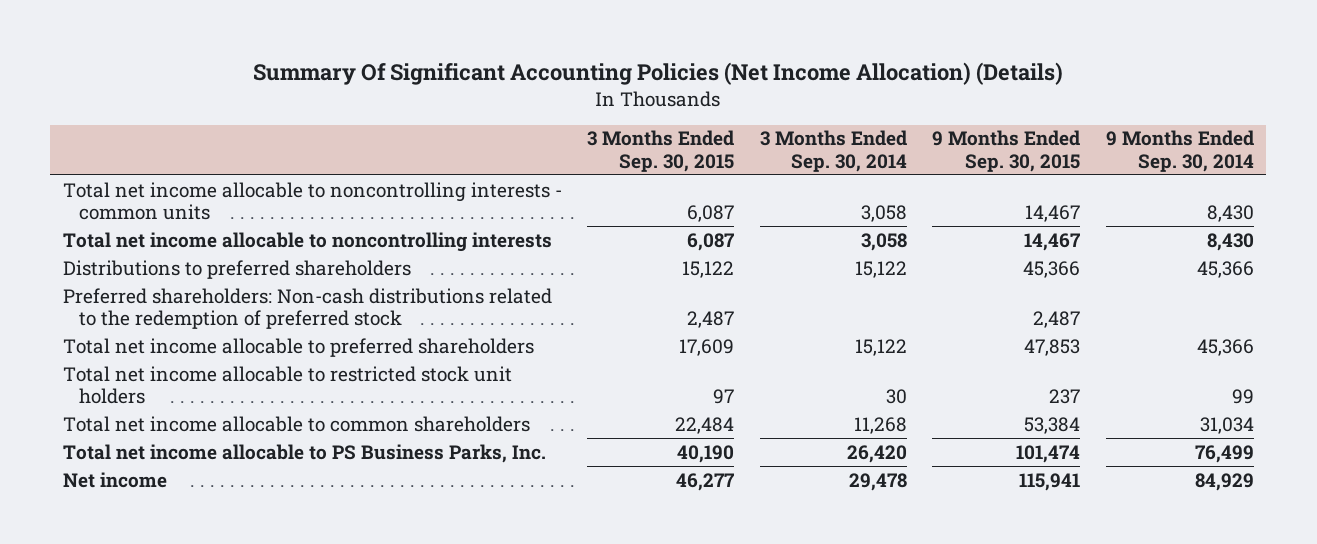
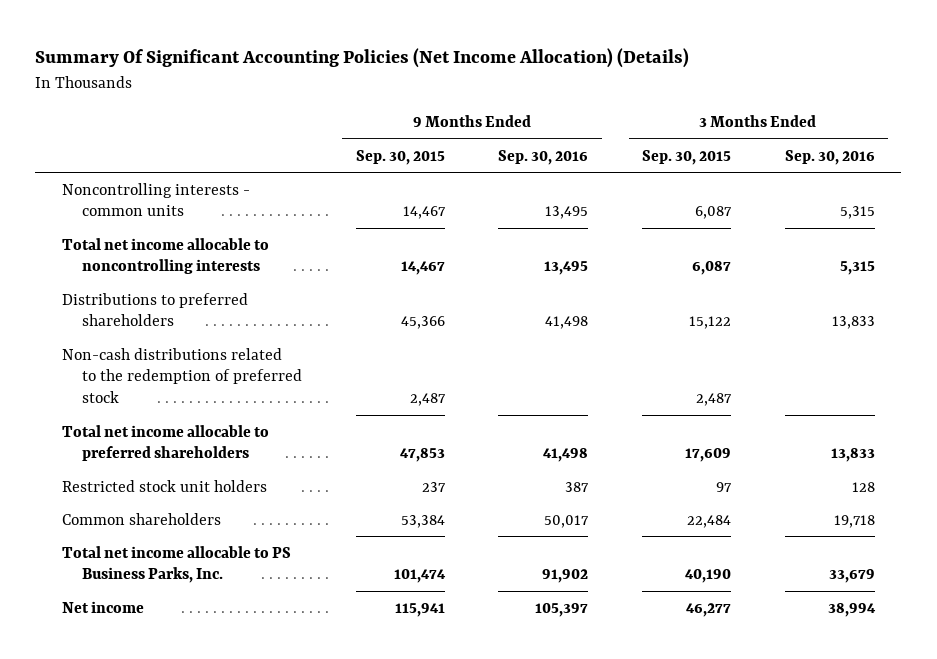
- | 3 Months Ended Sep. 30, 2015 | 3 Months Ended Sep. 30, 2014 | 9 Months Ended Sep. 30, 2015 | 9 Months Ended Sep. 30, 2014
+ | 9 Months Ended Sep. 30, 2015 | 9 Months Ended Sep. 30, 2016 | 3 Months Ended Sep. 30, 2015 | 3 Months Ended Sep. 30, 2016
- Total net income allocable to noncontrolling interests - common units | 6,087 | 3,058 | 14,467 | 8,430
+ Noncontrolling interests - common units | 14,467 | 13,495 | 6,087 | 5,315
- Preferred shareholders: Non-cash distributions related to the redemption of preferred stock | 2,487 | | 2,487 |
+ Non-cash distributions related to the redemption of preferred stock | 2,487 | | 2,487 |
- Total net income allocable to restricted stock unit holders | 97 | 30 | 237 | 99
- Total net income allocable to common shareholders | 22,484 | 11,268 | 53,384 | 31,034
+ Restricted stock unit holders | 237 | 387 | 97 | 128
+ Common shareholders | 53,384 | 50,017 | 22,484 | 19,718

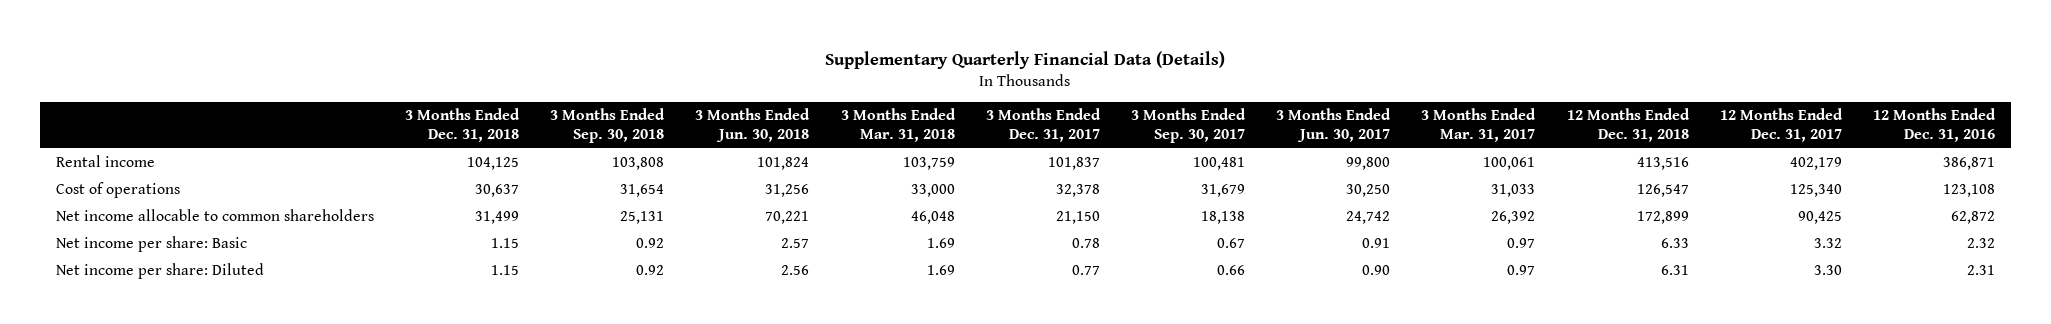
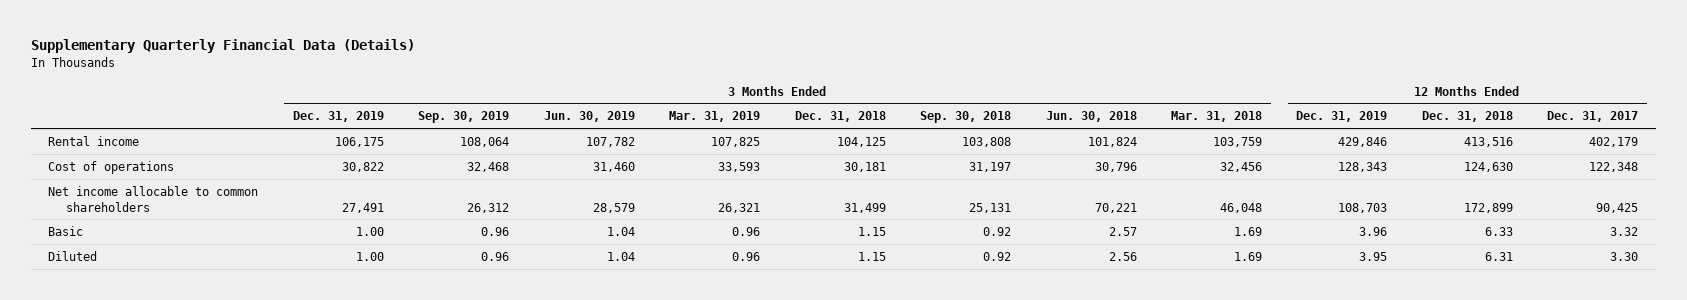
- | 3 Months Ended Dec. 31, 2018 | 3 Months Ended Sep. 30, 2018 | 3 Months Ended Jun. 30, 2018 | 3 Months Ended Mar. 31, 2018 | 3 Months Ended Dec. 31, 2017 | 3 Months Ended Sep. 30, 2017 | 3 Months Ended Jun. 30, 2017 | 3 Months Ended Mar. 31, 2017 | 12 Months Ended Dec. 31, 2018 | 12 Months Ended Dec. 31, 2017 | 12 Months Ended Dec. 31, 2016
+ | 3 Months Ended Dec. 31, 2019 | 3 Months Ended Sep. 30, 2019 | 3 Months Ended Jun. 30, 2019 | 3 Months Ended Mar. 31, 2019 | 3 Months Ended Dec. 31, 2018 | 3 Months Ended Sep. 30, 2018 | 3 Months Ended Jun. 30, 2018 | 3 Months Ended Mar. 31, 2018 | 12 Months Ended Dec. 31, 2019 | 12 Months Ended Dec. 31, 2018 | 12 Months Ended Dec. 31, 2017
- Cost of operations | 30,637 | 31,654 | 31,256 | 33,000 | 32,378 | 31,679 | 30,250 | 31,033 | 126,547 | 125,340 | 123,108
+ Cost of operations | 30,822 | 32,468 | 31,460 | 33,593 | 30,181 | 31,197 | 30,796 | 32,456 | 128,343 | 124,630 | 122,348
- Net income per share: Basic | 1.15 | 0.92 | 2.57 | 1.69 | 0.78 | 0.67 | 0.91 | 0.97 | 6.33 | 3.32 | 2.32
- Net income per share: Diluted | 1.15 | 0.92 | 2.56 | 1.69 | 0.77 | 0.66 | 0.90 | 0.97 | 6.31 | 3.30 | 2.31
+ Basic | 1.00 | 0.96 | 1.04 | 0.96 | 1.15 | 0.92 | 2.57 | 1.69 | 3.96 | 6.33 | 3.32
+ Diluted | 1.00 | 0.96 | 1.04 | 0.96 | 1.15 | 0.92 | 2.56 | 1.69 | 3.95 | 6.31 | 3.30

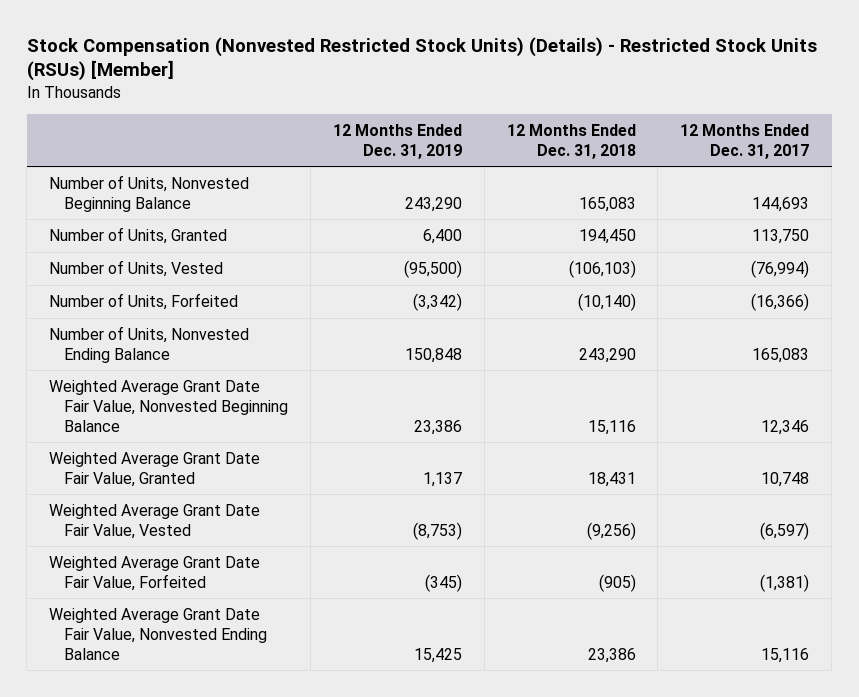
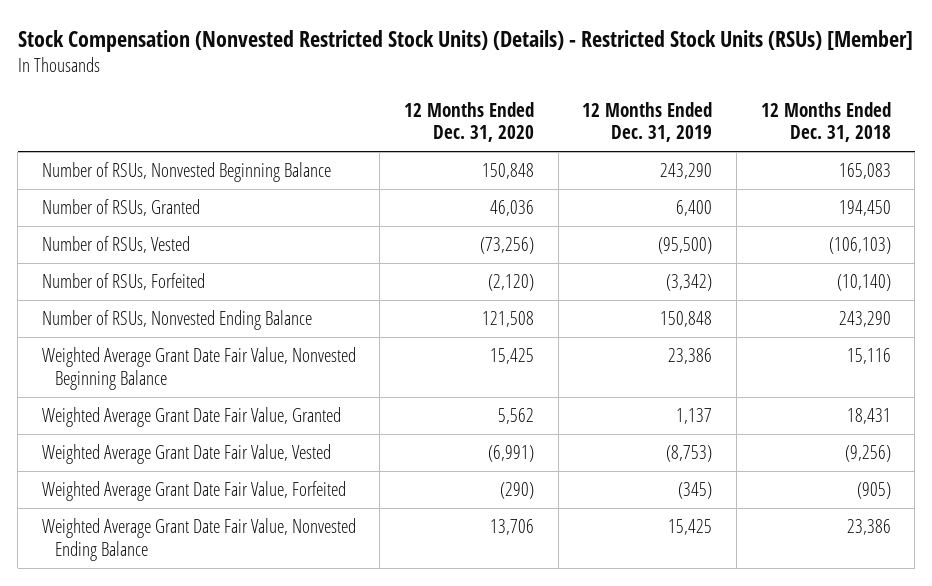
- | 12 Months Ended Dec. 31, 2019 | 12 Months Ended Dec. 31, 2018 | 12 Months Ended Dec. 31, 2017
+ | 12 Months Ended Dec. 31, 2020 | 12 Months Ended Dec. 31, 2019 | 12 Months Ended Dec. 31, 2018
- Number of Units, Nonvested Beginning Balance | 243,290 | 165,083 | 144,693
- Number of Units, Granted | 6,400 | 194,450 | 113,750
- Number of Units, Vested | (95,500) | (106,103) | (76,994)
- Number of Units, Forfeited | (3,342) | (10,140) | (16,366)
- Number of Units, Nonvested Ending Balance | 150,848 | 243,290 | 165,083
+ Number of RSUs, Nonvested Beginning Balance | 150,848 | 243,290 | 165,083
+ Number of RSUs, Granted | 46,036 | 6,400 | 194,450
+ Number of RSUs, Vested | (73,256) | (95,500) | (106,103)
+ Number of RSUs, Forfeited | (2,120) | (3,342) | (10,140)
+ Number of RSUs, Nonvested Ending Balance | 121,508 | 150,848 | 243,290

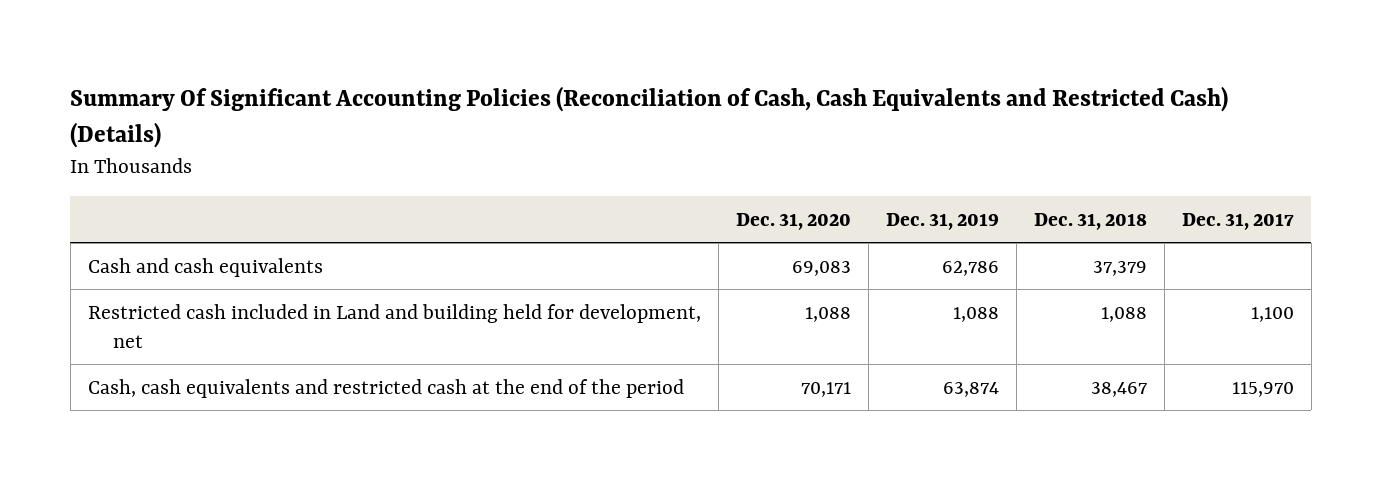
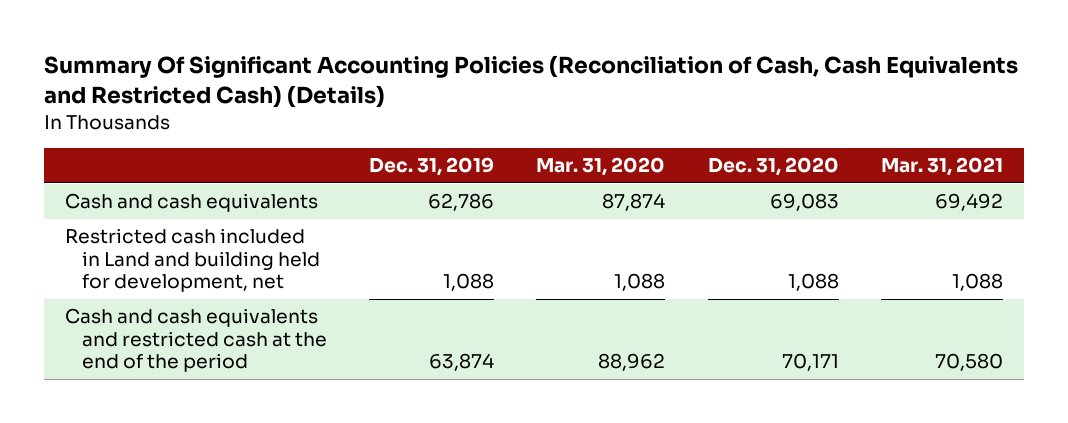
- | Dec. 31, 2020 | Dec. 31, 2019 | Dec. 31, 2018 | Dec. 31, 2017
+ | Dec. 31, 2019 | Mar. 31, 2020 | Dec. 31, 2020 | Mar. 31, 2021
- Cash, cash equivalents and restricted cash at the end of the period | 70,171 | 63,874 | 38,467 | 115,970
+ Cash and cash equivalents and restricted cash at the end of the period | 63,874 | 88,962 | 70,171 | 70,580

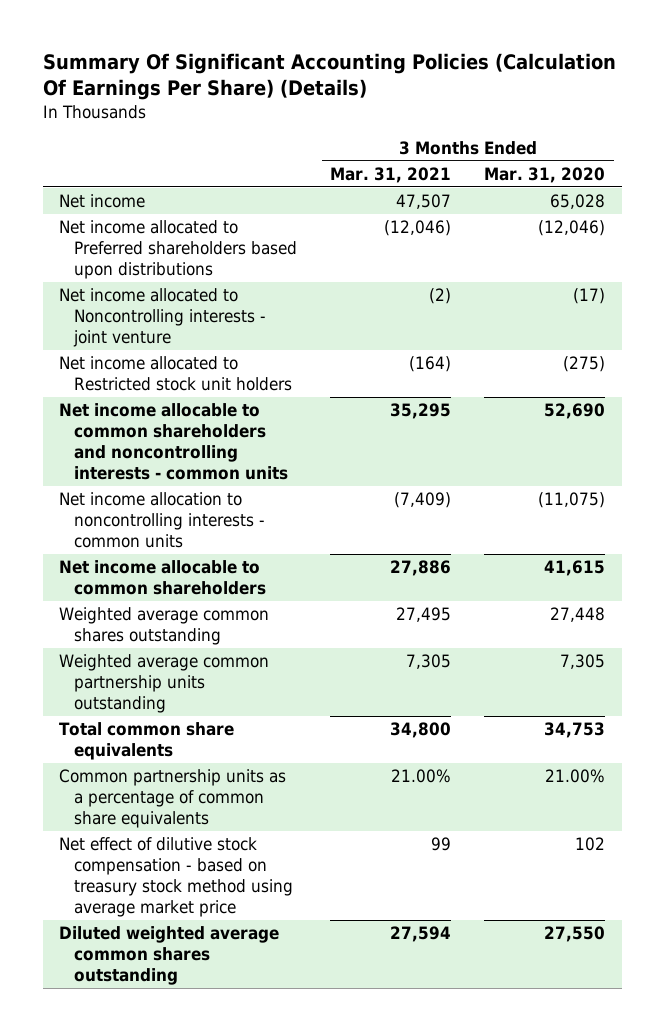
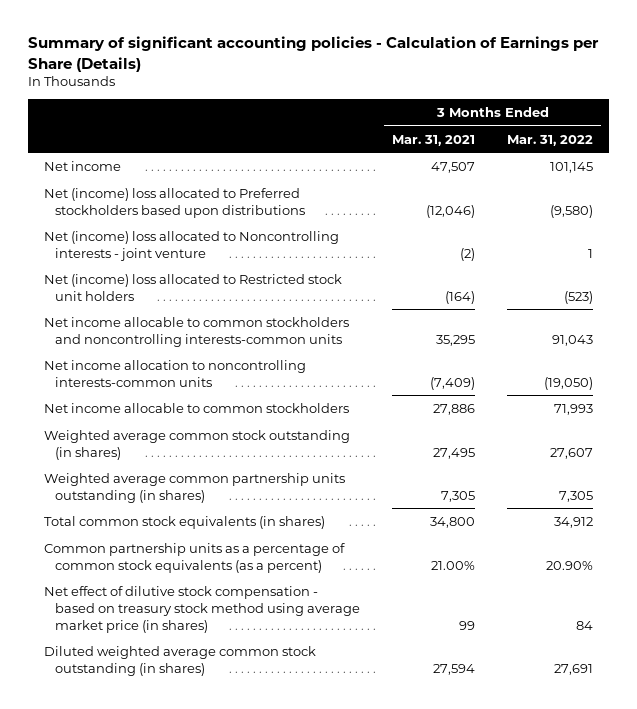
- Summary Of Significant Accounting Policies (Calculation Of Earnings Per Share) (Details)
+ Summary of significant accounting policies - Calculation of Earnings per Share (Details)
- | 3 Months Ended Mar. 31, 2021 | 3 Months Ended Mar. 31, 2020
+ | 3 Months Ended Mar. 31, 2021 | 3 Months Ended Mar. 31, 2022
- Net income allocated to Preferred shareholders based upon distributions | (12,046) | (12,046)
- Net income allocated to Noncontrolling interests - joint venture | (2) | (17)
- Net income allocated to Restricted stock unit holders | (164) | (275)
- Net income allocable to common shareholders and noncontrolling interests - common units | 35,295 | 52,690
- Net income allocation to noncontrolling interests - common units | (7,409) | (11,075)
- Net income allocable to common shareholders | 27,886 | 41,615
- Weighted average common shares outstanding | 27,495 | 27,448
- Weighted average common partnership units outstanding | 7,305 | 7,305
- Total common share equivalents | 34,800 | 34,753
- Common partnership units as a percentage of common share equivalents | 21.00% | 21.00%
- Net effect of dilutive stock compensation - based on treasury stock method using average market price | 99 | 102
- Diluted weighted average common shares outstanding | 27,594 | 27,550
+ Net (income) loss allocated to Preferred stockholders based upon distributions | (12,046) | (9,580)
+ Net (income) loss allocated to Noncontrolling interests - joint venture | (2) | 1
+ Net (income) loss allocated to Restricted stock unit holders | (164) | (523)
+ Net income allocable to common stockholders and noncontrolling interests-common units | 35,295 | 91,043
+ Net income allocation to noncontrolling interests-common units | (7,409) | (19,050)
+ Net income allocable to common stockholders | 27,886 | 71,993
+ Weighted average common stock outstanding (in shares) | 27,495 | 27,607
+ Weighted average common partnership units outstanding (in shares) | 7,305 | 7,305
+ Total common stock equivalents (in shares) | 34,800 | 34,912
+ Common partnership units as a percentage of common stock equivalents (as a percent) | 21.00% | 20.90%
+ Net effect of dilutive stock compensation - based on treasury stock method using average market price (in shares) | 99 | 84
+ Diluted weighted average common stock outstanding (in shares) | 27,594 | 27,691

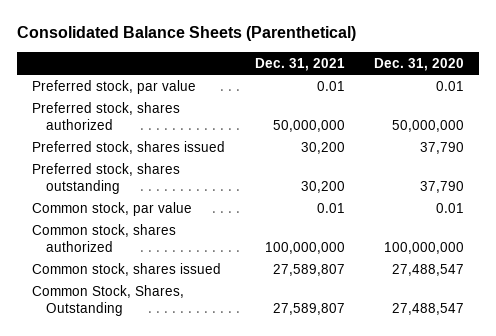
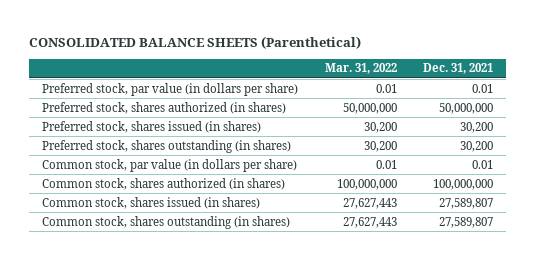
- Consolidated Balance Sheets (Parenthetical)
+ CONSOLIDATED BALANCE SHEETS (Parenthetical)
- | Dec. 31, 2021 | Dec. 31, 2020
+ | Mar. 31, 2022 | Dec. 31, 2021
- Preferred stock, par value | 0.01 | 0.01
- Preferred stock, shares authorized | 50,000,000 | 50,000,000
- Preferred stock, shares issued | 30,200 | 37,790
- Preferred stock, shares outstanding | 30,200 | 37,790
- Common stock, par value | 0.01 | 0.01
- Common stock, shares authorized | 100,000,000 | 100,000,000
- Common stock, shares issued | 27,589,807 | 27,488,547
- Common Stock, Shares, Outstanding | 27,589,807 | 27,488,547
+ Preferred stock, par value (in dollars per share) | 0.01 | 0.01
+ Preferred stock, shares authorized (in shares) | 50,000,000 | 50,000,000
+ Preferred stock, shares issued (in shares) | 30,200 | 30,200
+ Preferred stock, shares outstanding (in shares) | 30,200 | 30,200
+ Common stock, par value (in dollars per share) | 0.01 | 0.01
+ Common stock, shares authorized (in shares) | 100,000,000 | 100,000,000
+ Common stock, shares issued (in shares) | 27,627,443 | 27,589,807
+ Common stock, shares outstanding (in shares) | 27,627,443 | 27,589,807

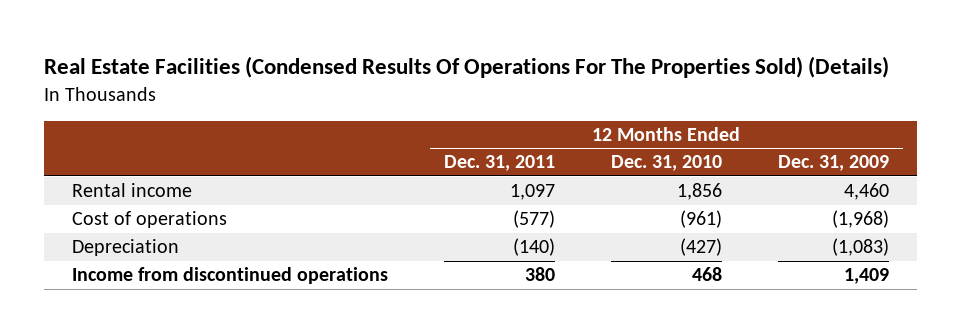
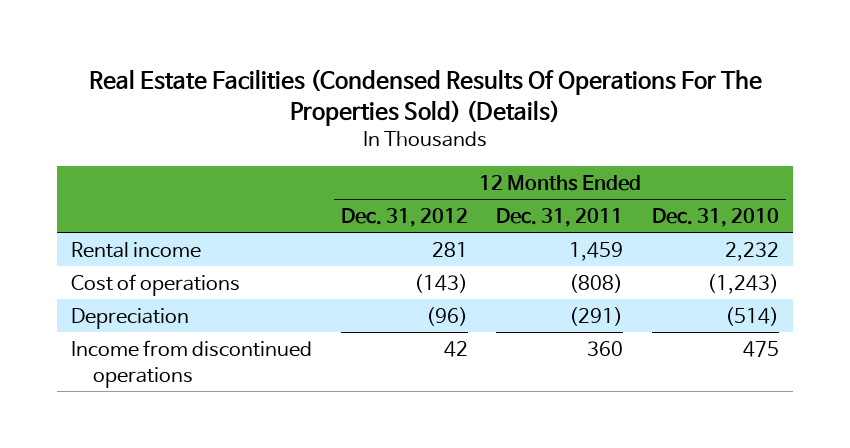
- | 12 Months Ended Dec. 31, 2011 | 12 Months Ended Dec. 31, 2010 | 12 Months Ended Dec. 31, 2009
+ | 12 Months Ended Dec. 31, 2012 | 12 Months Ended Dec. 31, 2011 | 12 Months Ended Dec. 31, 2010
- Rental income | 1,097 | 1,856 | 4,460
- Cost of operations | (577) | (961) | (1,968)
- Depreciation | (140) | (427) | (1,083)
- Income from discontinued operations | 380 | 468 | 1,409
+ Rental income | 281 | 1,459 | 2,232
+ Cost of operations | (143) | (808) | (1,243)
+ Depreciation | (96) | (291) | (514)
+ Income from discontinued operations | 42 | 360 | 475

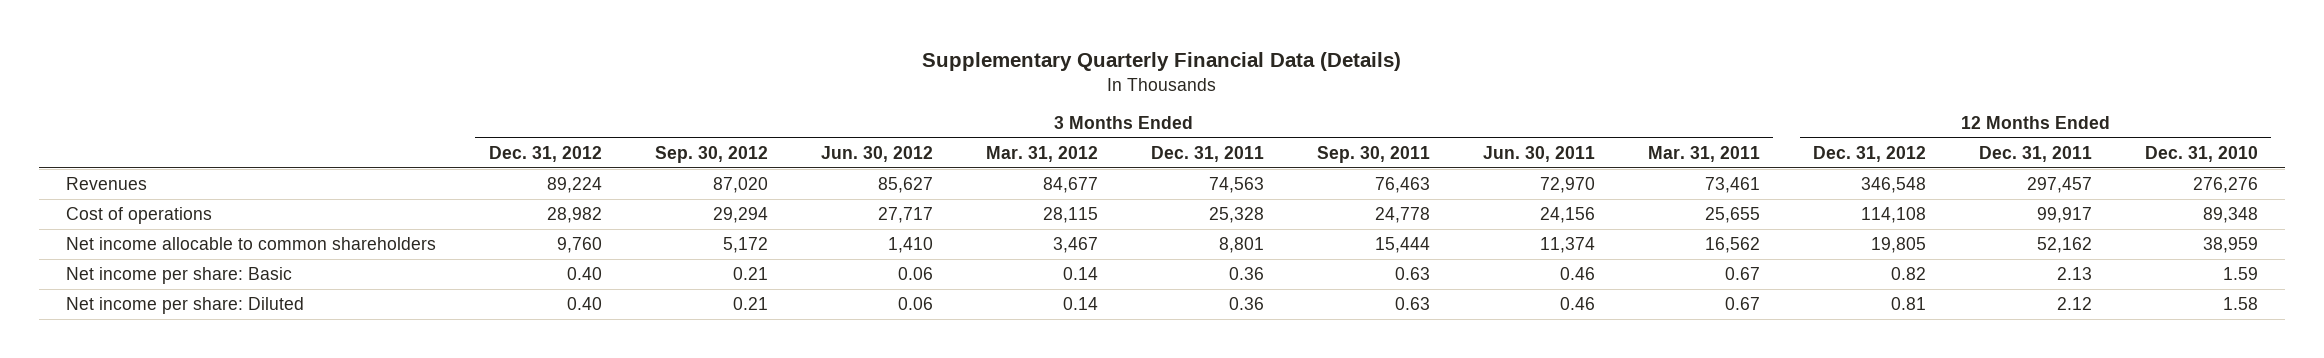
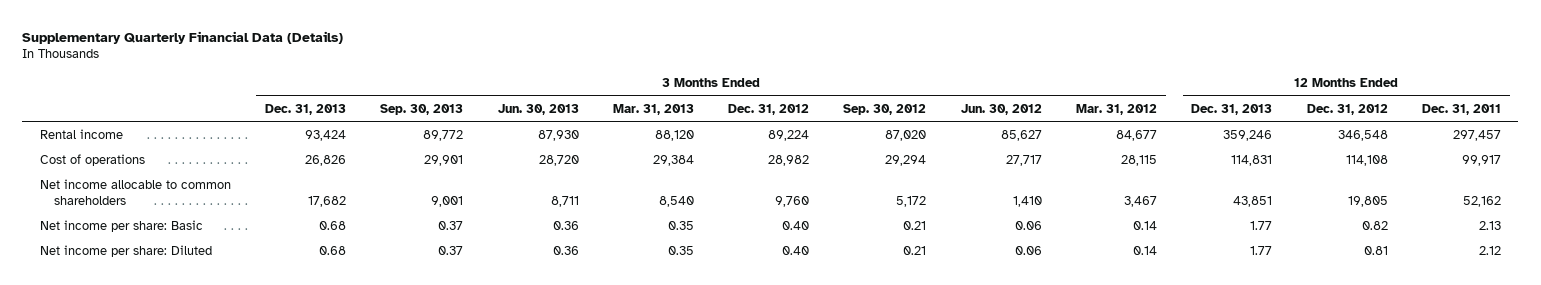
- | 3 Months Ended Dec. 31, 2012 | 3 Months Ended Sep. 30, 2012 | 3 Months Ended Jun. 30, 2012 | 3 Months Ended Mar. 31, 2012 | 3 Months Ended Dec. 31, 2011 | 3 Months Ended Sep. 30, 2011 | 3 Months Ended Jun. 30, 2011 | 3 Months Ended Mar. 31, 2011 | 12 Months Ended Dec. 31, 2012 | 12 Months Ended Dec. 31, 2011 | 12 Months Ended Dec. 31, 2010
+ | 3 Months Ended Dec. 31, 2013 | 3 Months Ended Sep. 30, 2013 | 3 Months Ended Jun. 30, 2013 | 3 Months Ended Mar. 31, 2013 | 3 Months Ended Dec. 31, 2012 | 3 Months Ended Sep. 30, 2012 | 3 Months Ended Jun. 30, 2012 | 3 Months Ended Mar. 31, 2012 | 12 Months Ended Dec. 31, 2013 | 12 Months Ended Dec. 31, 2012 | 12 Months Ended Dec. 31, 2011
- Revenues | 89,224 | 87,020 | 85,627 | 84,677 | 74,563 | 76,463 | 72,970 | 73,461 | 346,548 | 297,457 | 276,276
+ Rental income | 93,424 | 89,772 | 87,930 | 88,120 | 89,224 | 87,020 | 85,627 | 84,677 | 359,246 | 346,548 | 297,457

